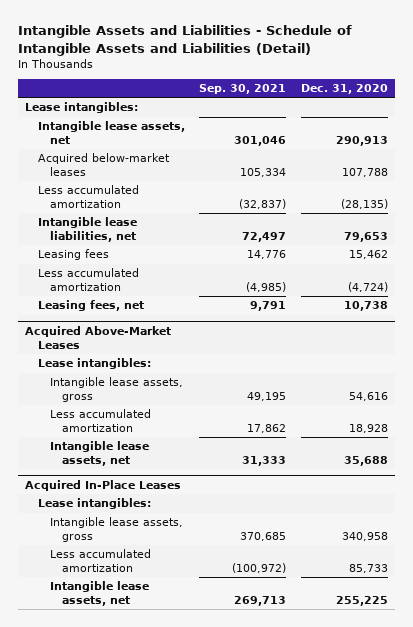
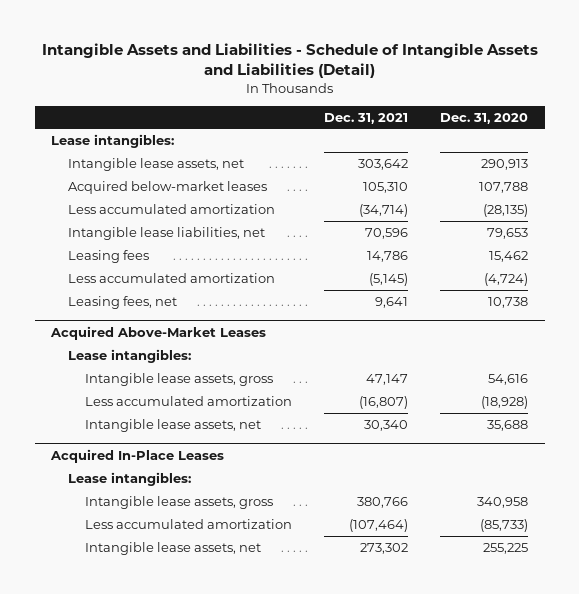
- | Sep. 30, 2021 | Dec. 31, 2020
+ | Dec. 31, 2021 | Dec. 31, 2020
@ Acquired Above-Market Leases
- Less accumulated amortization | 17,862 | 18,928
+ Less accumulated amortization | (16,807) | (18,928)
@ Acquired In-Place Leases
- Less accumulated amortization | (100,972) | 85,733
+ Less accumulated amortization | (107,464) | (85,733)

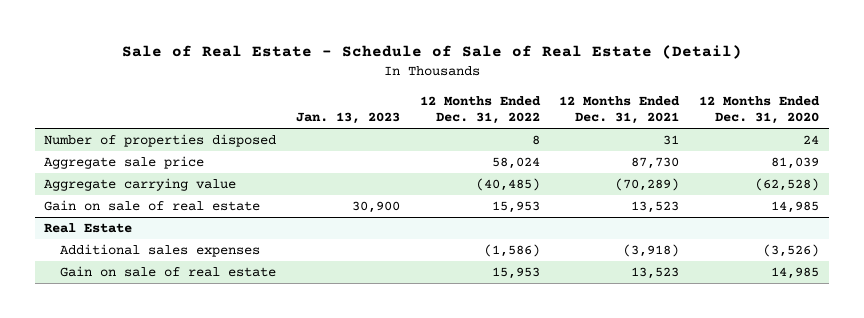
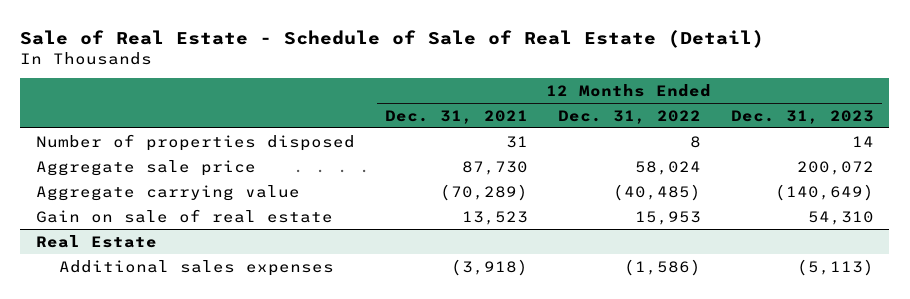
- | Jan. 13, 2023 | 12 Months Ended Dec. 31, 2022 | 12 Months Ended Dec. 31, 2021 | 12 Months Ended Dec. 31, 2020
+ | 12 Months Ended Dec. 31, 2021 | 12 Months Ended Dec. 31, 2022 | 12 Months Ended Dec. 31, 2023
@ Real Estate
- Gain on sale of real estate | | 15,953 | 13,523 | 14,985

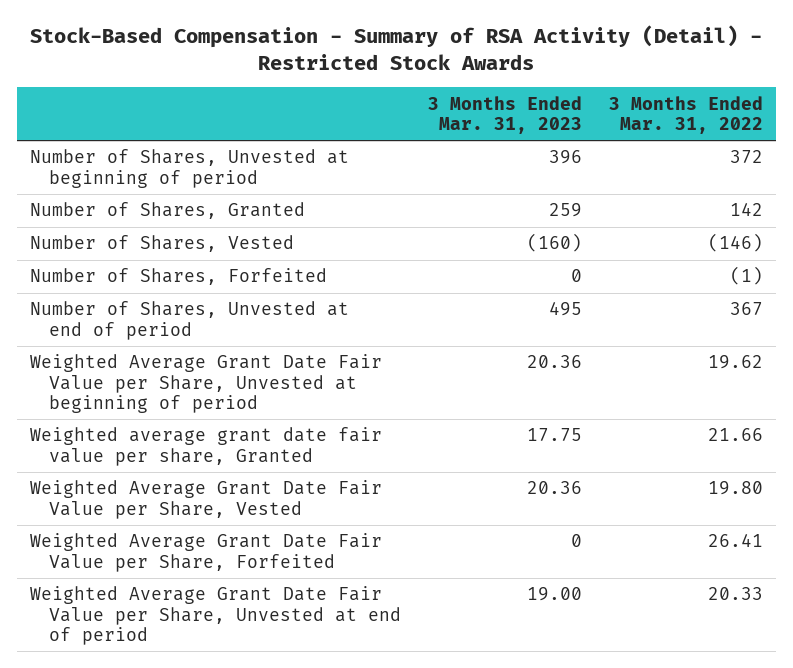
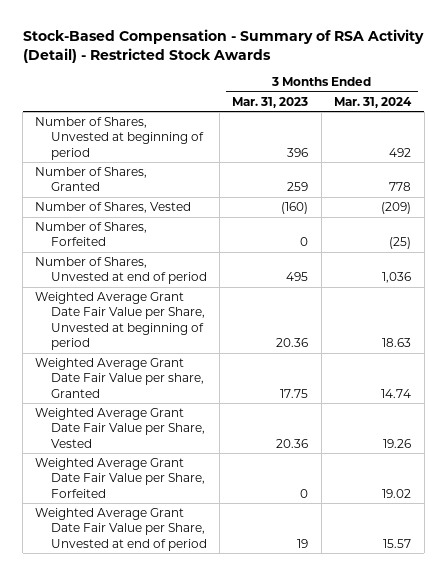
- | 3 Months Ended Mar. 31, 2023 | 3 Months Ended Mar. 31, 2022
+ | 3 Months Ended Mar. 31, 2023 | 3 Months Ended Mar. 31, 2024
- Weighted average grant date fair value per share, Granted | 17.75 | 21.66
+ Weighted Average Grant Date Fair Value per share, Granted | 17.75 | 14.74
- Weighted Average Grant Date Fair Value per Share, Unvested at end of period | 19.00 | 20.33
+ Weighted Average Grant Date Fair Value per Share, Unvested at end of period | 19 | 15.57

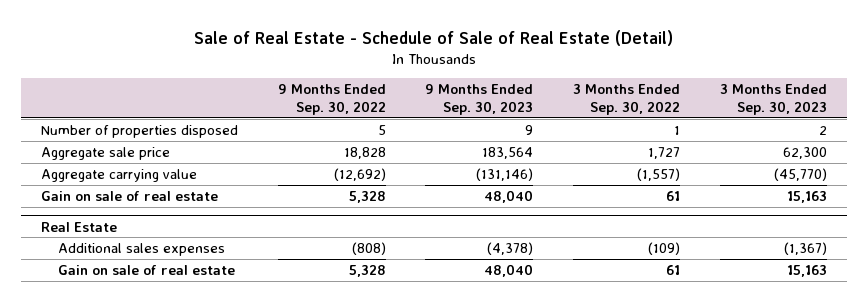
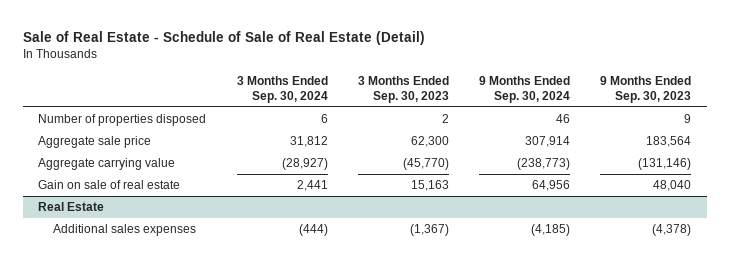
- | 9 Months Ended Sep. 30, 2022 | 9 Months Ended Sep. 30, 2023 | 3 Months Ended Sep. 30, 2022 | 3 Months Ended Sep. 30, 2023
+ | 3 Months Ended Sep. 30, 2024 | 3 Months Ended Sep. 30, 2023 | 9 Months Ended Sep. 30, 2024 | 9 Months Ended Sep. 30, 2023
@ Real Estate
- Gain on sale of real estate | 5,328 | 48,040 | 61 | 15,163

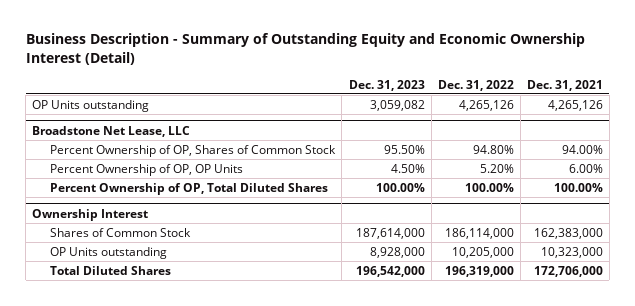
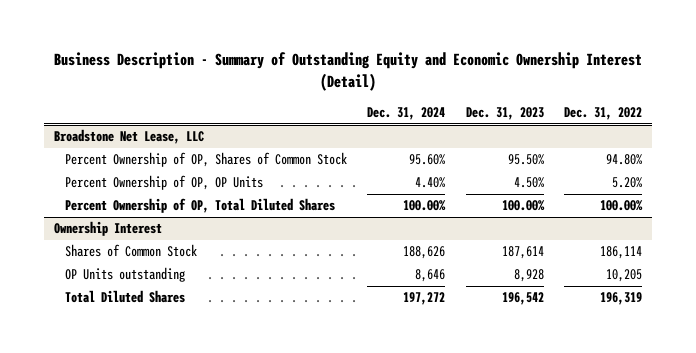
- | Dec. 31, 2023 | Dec. 31, 2022 | Dec. 31, 2021
+ | Dec. 31, 2024 | Dec. 31, 2023 | Dec. 31, 2022
- OP Units outstanding | 3,059,082 | 4,265,126 | 4,265,126
@ Ownership Interest
- Shares of Common Stock | 187,614,000 | 186,114,000 | 162,383,000
- OP Units outstanding | 8,928,000 | 10,205,000 | 10,323,000
- Total Diluted Shares | 196,542,000 | 196,319,000 | 172,706,000
+ Shares of Common Stock | 188,626 | 187,614 | 186,114
+ OP Units outstanding | 8,646 | 8,928 | 10,205
+ Total Diluted Shares | 197,272 | 196,542 | 196,319

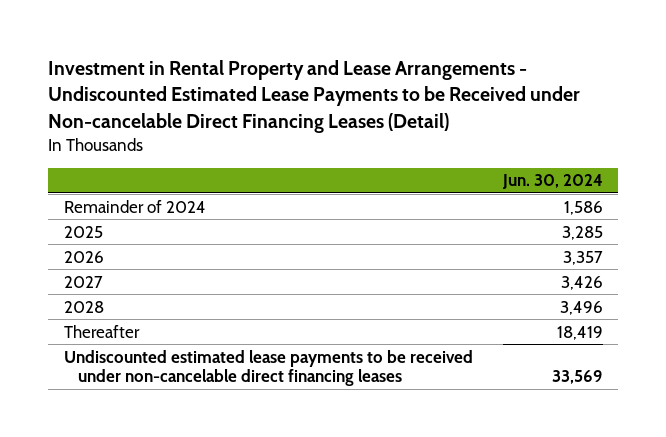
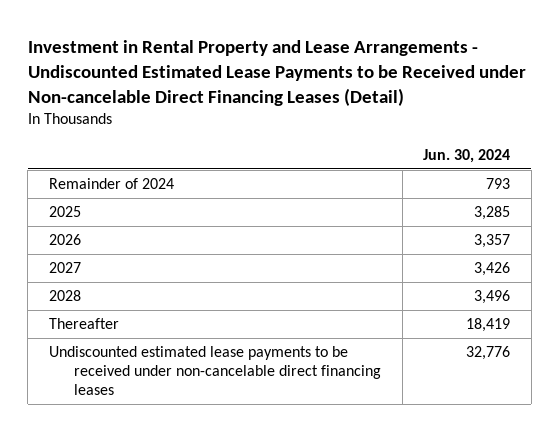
- Remainder of 2024 | 1,586
+ Remainder of 2024 | 793
- Undiscounted estimated lease payments to be received under non-cancelable direct financing leases | 33,569
+ Undiscounted estimated lease payments to be received under non-cancelable direct financing leases | 32,776

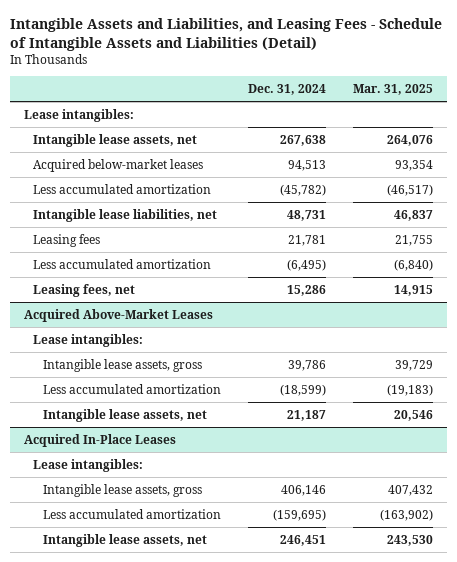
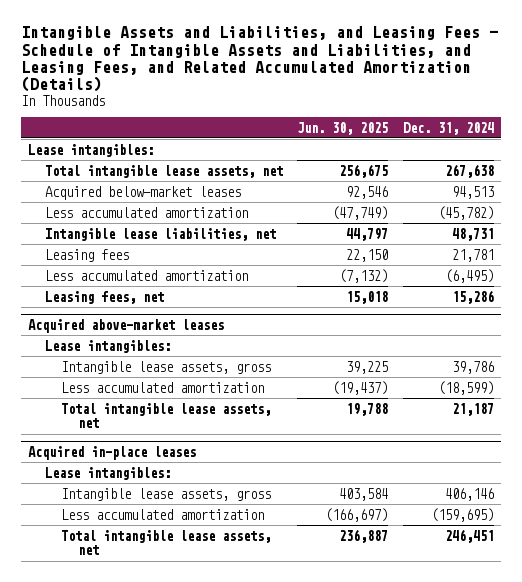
- Intangible Assets and Liabilities, and Leasing Fees - Schedule of Intangible Assets and Liabilities (Detail)
+ Intangible Assets and Liabilities, and Leasing Fees - Schedule of Intangible Assets and Liabilities, and Leasing Fees, and Related Accumulated Amortization (Details)
- | Dec. 31, 2024 | Mar. 31, 2025
+ | Jun. 30, 2025 | Dec. 31, 2024
- Intangible lease assets, net | 267,638 | 264,076
+ Total intangible lease assets, net | 256,675 | 267,638
- Acquired Above-Market Leases
+ Acquired above-market leases
- Intangible lease assets, net | 21,187 | 20,546
- Acquired In-Place Leases
+ Total intangible lease assets, net | 19,788 | 21,187
+ Acquired in-place leases
- Intangible lease assets, net | 246,451 | 243,530
+ Total intangible lease assets, net | 236,887 | 246,451

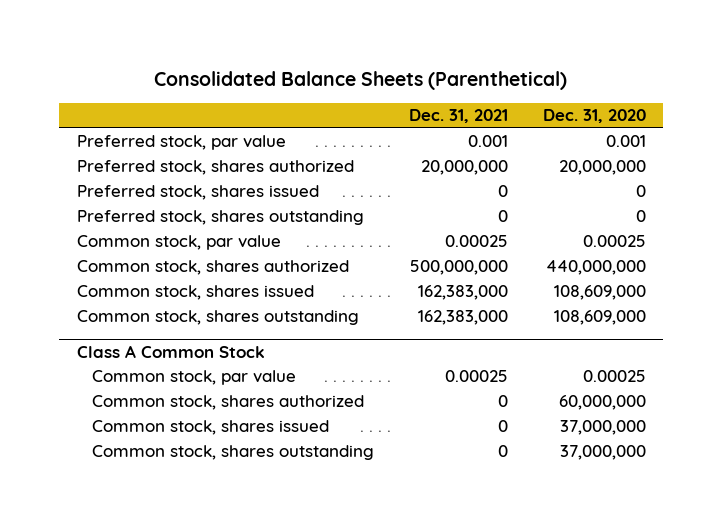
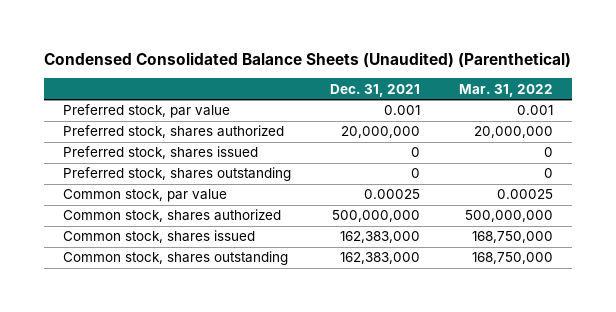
- Consolidated Balance Sheets (Parenthetical)
+ Condensed Consolidated Balance Sheets (Unaudited) (Parenthetical)
- | Dec. 31, 2021 | Dec. 31, 2020
+ | Dec. 31, 2021 | Mar. 31, 2022
- Class A Common Stock
- Common stock, par value | 0.00025 | 0.00025
- Common stock, shares authorized | 0 | 60,000,000
- Common stock, shares issued | 0 | 37,000,000
- Common stock, shares outstanding | 0 | 37,000,000

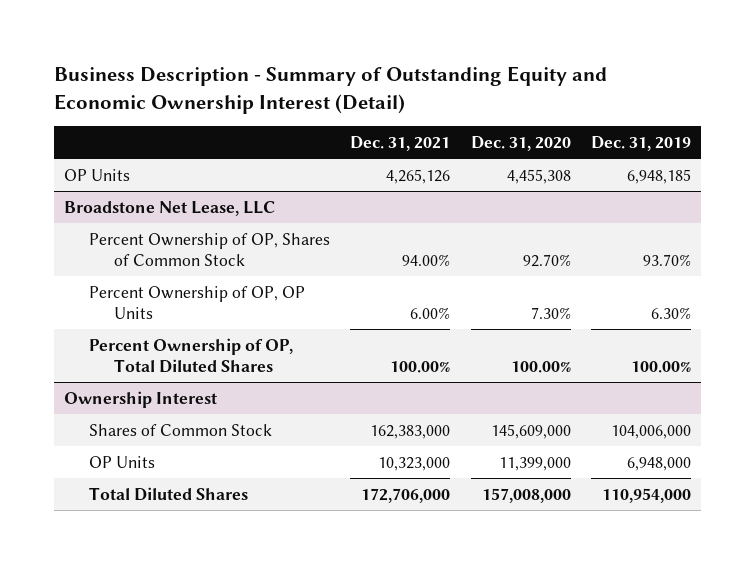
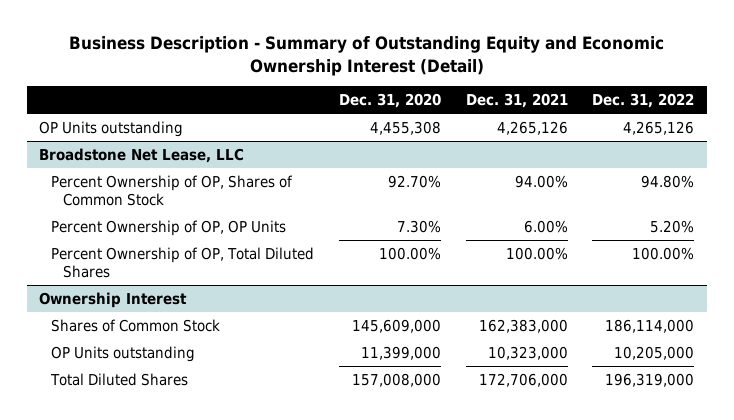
- | Dec. 31, 2021 | Dec. 31, 2020 | Dec. 31, 2019
+ | Dec. 31, 2020 | Dec. 31, 2021 | Dec. 31, 2022
- OP Units | 4,265,126 | 4,455,308 | 6,948,185
+ OP Units outstanding | 4,455,308 | 4,265,126 | 4,265,126
@ Ownership Interest
- OP Units | 10,323,000 | 11,399,000 | 6,948,000
+ OP Units outstanding | 11,399,000 | 10,323,000 | 10,205,000

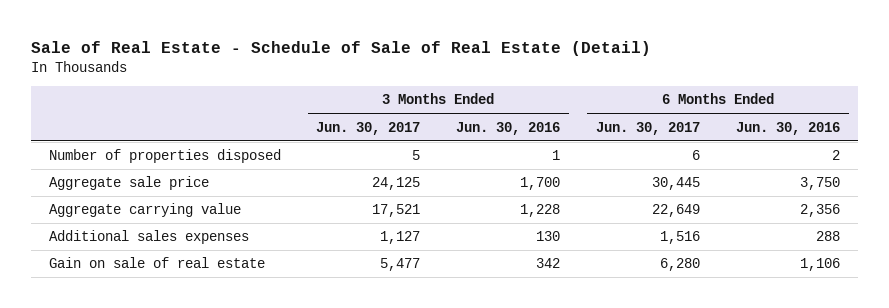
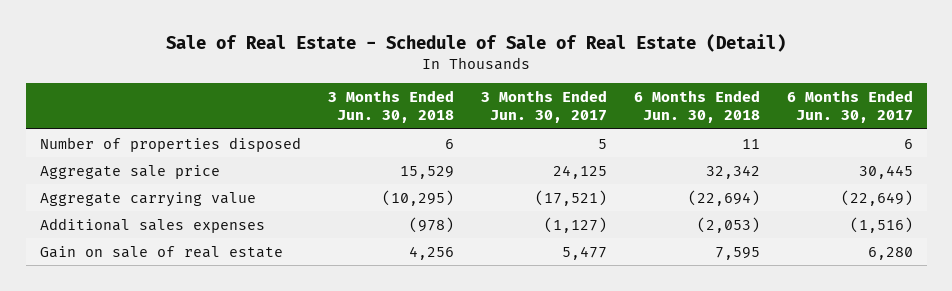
- | 3 Months Ended Jun. 30, 2017 | 3 Months Ended Jun. 30, 2016 | 6 Months Ended Jun. 30, 2017 | 6 Months Ended Jun. 30, 2016
+ | 3 Months Ended Jun. 30, 2018 | 3 Months Ended Jun. 30, 2017 | 6 Months Ended Jun. 30, 2018 | 6 Months Ended Jun. 30, 2017
- Aggregate carrying value | 17,521 | 1,228 | 22,649 | 2,356
- Additional sales expenses | 1,127 | 130 | 1,516 | 288
+ Aggregate carrying value | (10,295) | (17,521) | (22,694) | (22,649)
+ Additional sales expenses | (978) | (1,127) | (2,053) | (1,516)

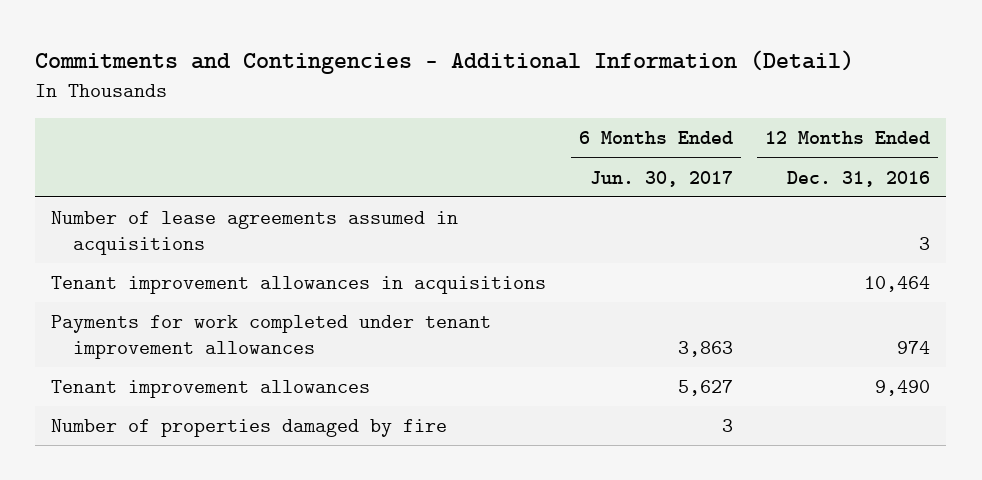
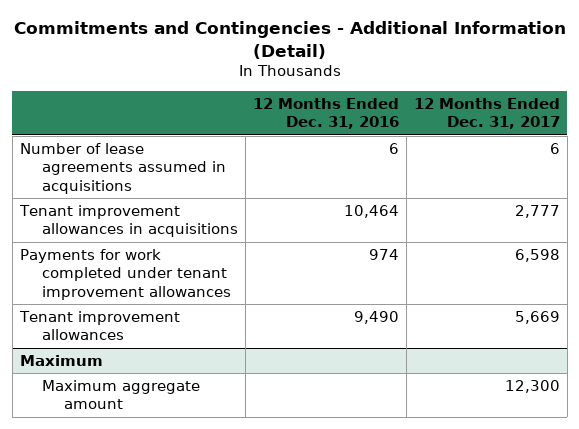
- | 6 Months Ended Jun. 30, 2017 | 12 Months Ended Dec. 31, 2016
+ | 12 Months Ended Dec. 31, 2016 | 12 Months Ended Dec. 31, 2017
- Number of lease agreements assumed in acquisitions | | 3
+ Number of lease agreements assumed in acquisitions | 6 | 6
- Number of properties damaged by fire | 3 |
+ Maximum
+ Maximum aggregate amount | | 12,300

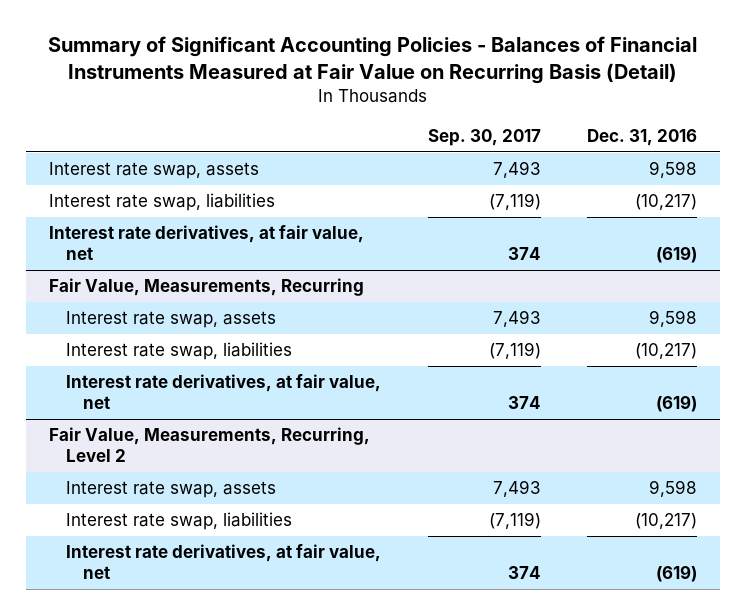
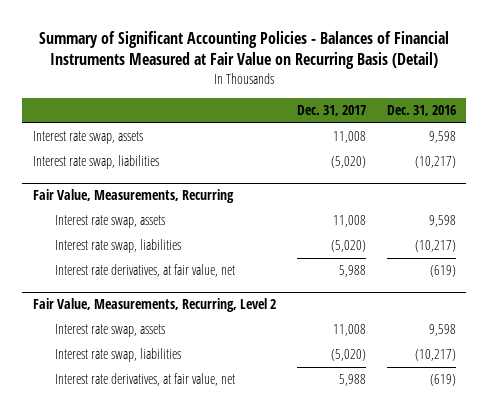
- | Sep. 30, 2017 | Dec. 31, 2016
+ | Dec. 31, 2017 | Dec. 31, 2016
- Interest rate derivatives, at fair value, net | 374 | (619)

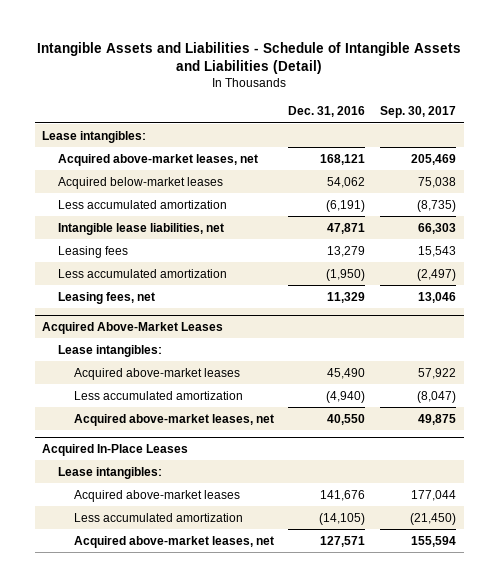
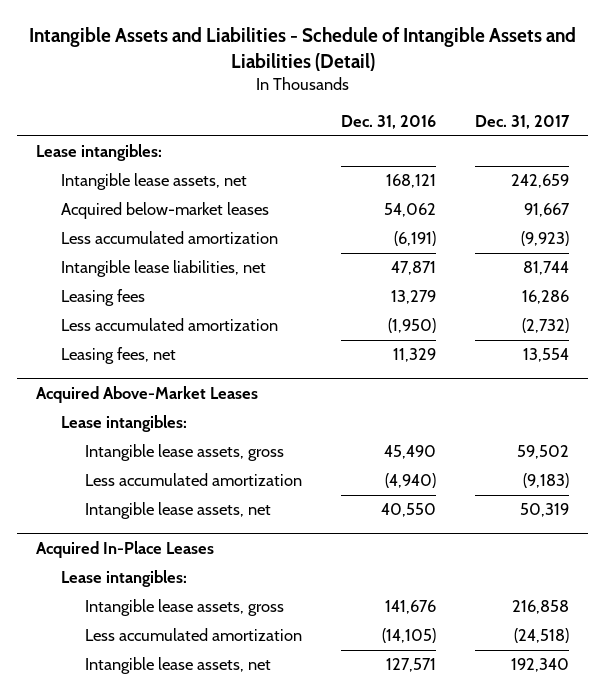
- | Dec. 31, 2016 | Sep. 30, 2017
+ | Dec. 31, 2016 | Dec. 31, 2017
- Acquired above-market leases, net | 168,121 | 205,469
+ Intangible lease assets, net | 168,121 | 242,659
@ Acquired Above-Market Leases
- Acquired above-market leases | 45,490 | 57,922
+ Intangible lease assets, gross | 45,490 | 59,502
- Acquired above-market leases, net | 40,550 | 49,875
+ Intangible lease assets, net | 40,550 | 50,319
@ Acquired In-Place Leases
- Acquired above-market leases | 141,676 | 177,044
+ Intangible lease assets, gross | 141,676 | 216,858
- Acquired above-market leases, net | 127,571 | 155,594
+ Intangible lease assets, net | 127,571 | 192,340

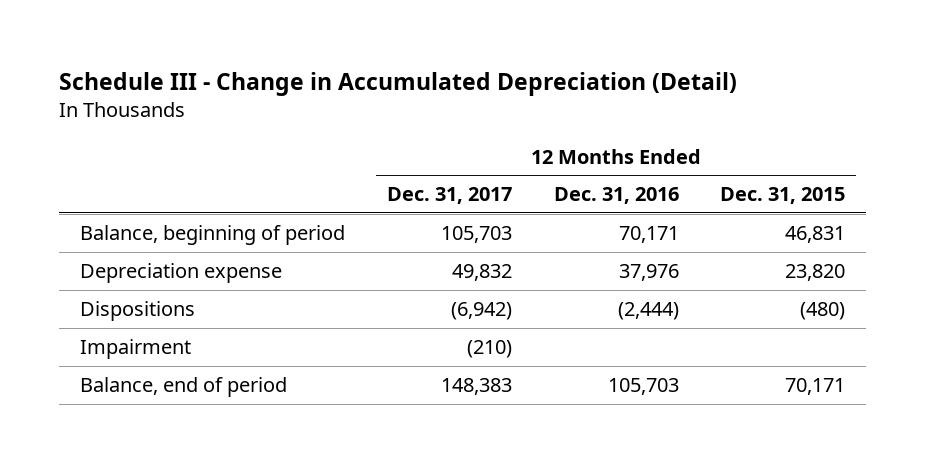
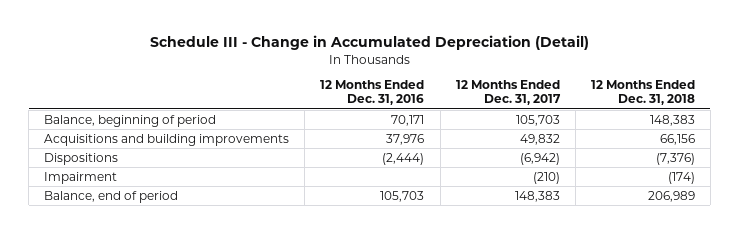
- | 12 Months Ended Dec. 31, 2017 | 12 Months Ended Dec. 31, 2016 | 12 Months Ended Dec. 31, 2015
+ | 12 Months Ended Dec. 31, 2016 | 12 Months Ended Dec. 31, 2017 | 12 Months Ended Dec. 31, 2018
- Depreciation expense | 49,832 | 37,976 | 23,820
+ Acquisitions and building improvements | 37,976 | 49,832 | 66,156

